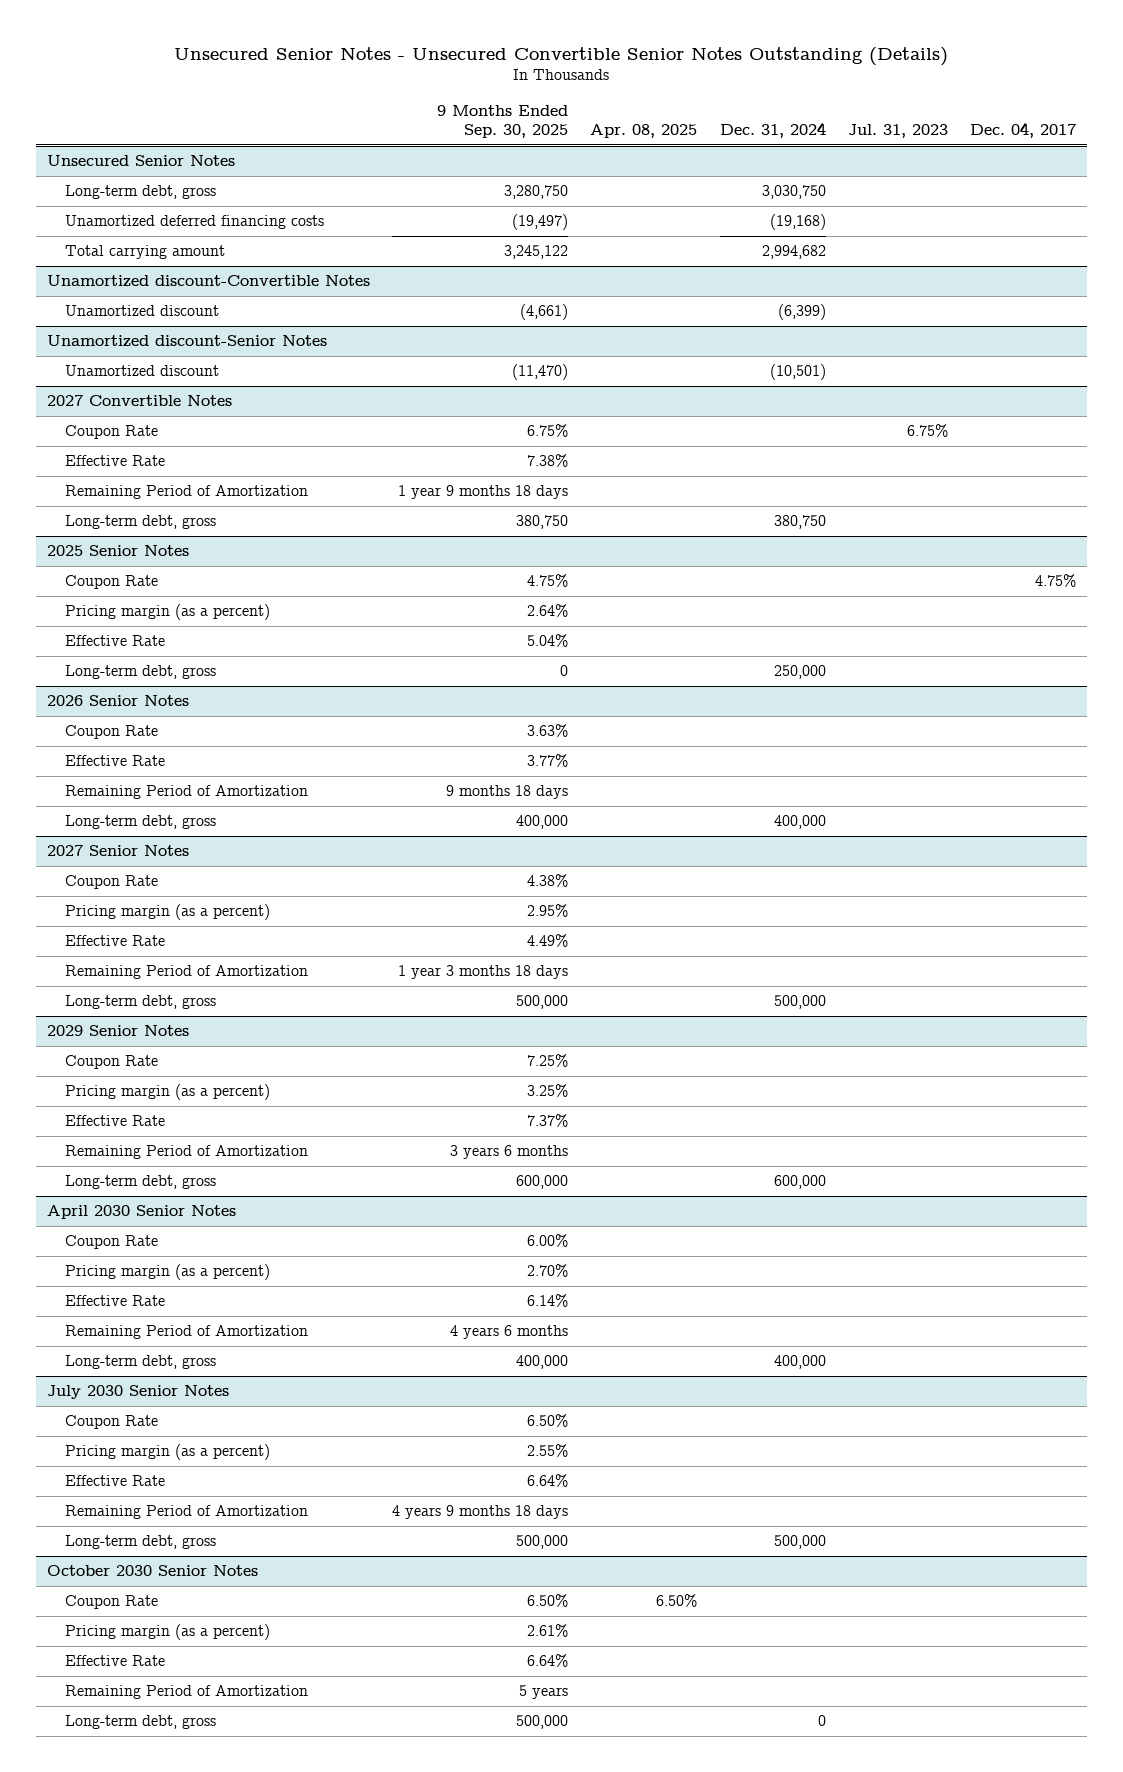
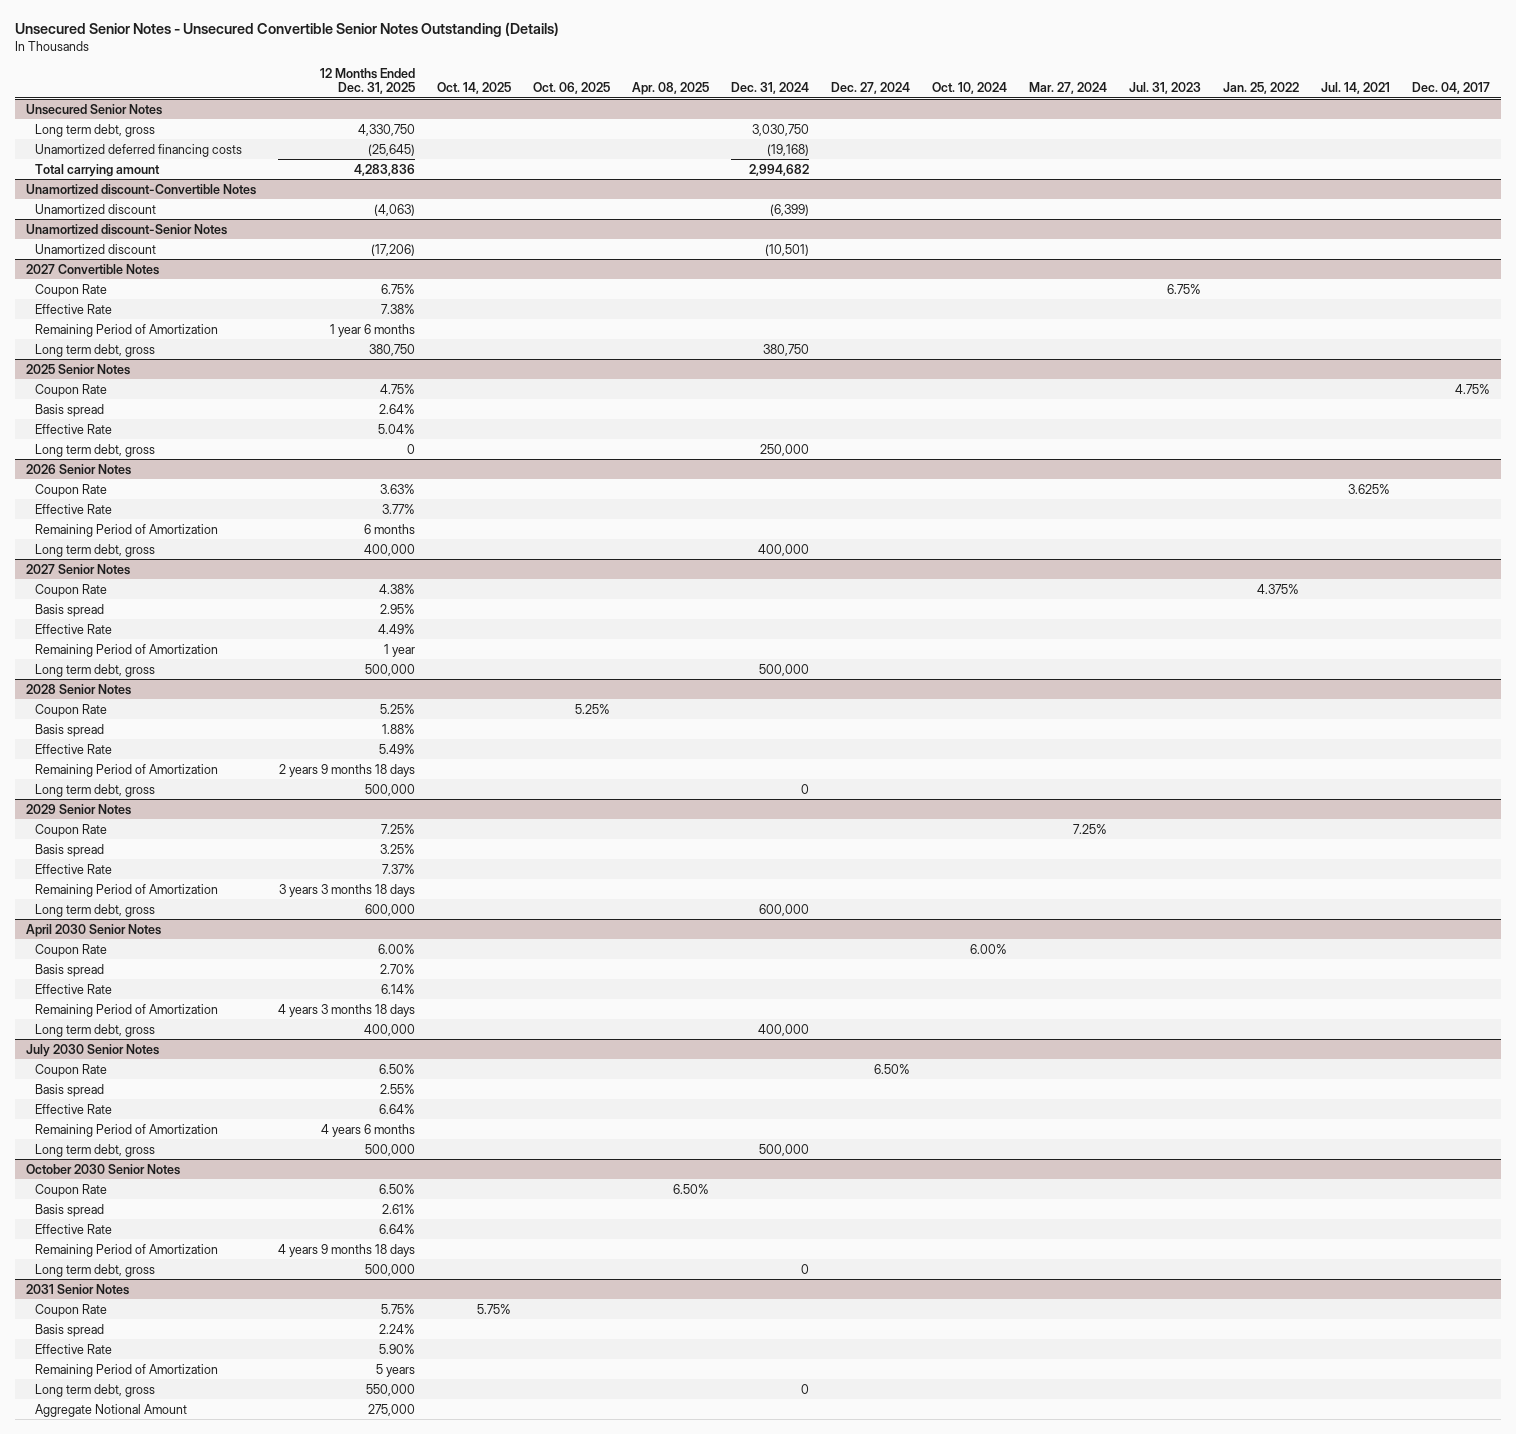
- | 9 Months Ended Sep. 30, 2025 | Apr. 08, 2025 | Dec. 31, 2024 | Jul. 31, 2023 | Dec. 04, 2017
+ | 12 Months Ended Dec. 31, 2025 | Oct. 14, 2025 | Oct. 06, 2025 | Apr. 08, 2025 | Dec. 31, 2024 | Dec. 27, 2024 | Oct. 10, 2024 | Mar. 27, 2024 | Jul. 31, 2023 | Jan. 25, 2022 | Jul. 14, 2021 | Dec. 04, 2017
@ Unsecured Senior Notes
- Long-term debt, gross | 3,280,750 | | 3,030,750 | |
+ Long term debt, gross | 4,330,750 | | | | 3,030,750 | | | | | | |
@ 2027 Convertible Notes
- Long-term debt, gross | 380,750 | | 380,750 | |
+ Long term debt, gross | 380,750 | | | | 380,750 | | | | | | |
@ 2025 Senior Notes
- Pricing margin (as a percent) | 2.64% | | | |
+ Basis spread | 2.64% | | | | | | | | | | |
- Long-term debt, gross | 0 | | 250,000 | |
+ Long term debt, gross | 0 | | | | 250,000 | | | | | | |
@ 2026 Senior Notes
- Long-term debt, gross | 400,000 | | 400,000 | |
+ Long term debt, gross | 400,000 | | | | 400,000 | | | | | | |
@ 2027 Senior Notes
- Pricing margin (as a percent) | 2.95% | | | |
+ Basis spread | 2.95% | | | | | | | | | | |
- Long-term debt, gross | 500,000 | | 500,000 | |
+ Long term debt, gross | 500,000 | | | | 500,000 | | | | | | |
+ 2028 Senior Notes
+ Coupon Rate | 5.25% | | 5.25% | | | | | | | | |
+ Basis spread | 1.88% | | | | | | | | | | |
+ Effective Rate | 5.49% | | | | | | | | | | |
+ Remaining Period of Amortization | 2 years 9 months 18 days | | | | | | | | | | |
+ Long term debt, gross | 500,000 | | | | 0 | | | | | | |
@ 2029 Senior Notes
- Pricing margin (as a percent) | 3.25% | | | |
+ Basis spread | 3.25% | | | | | | | | | | |
- Long-term debt, gross | 600,000 | | 600,000 | |
+ Long term debt, gross | 600,000 | | | | 600,000 | | | | | | |
@ April 2030 Senior Notes
- Pricing margin (as a percent) | 2.70% | | | |
+ Basis spread | 2.70% | | | | | | | | | | |
- Long-term debt, gross | 400,000 | | 400,000 | |
+ Long term debt, gross | 400,000 | | | | 400,000 | | | | | | |
@ July 2030 Senior Notes
- Pricing margin (as a percent) | 2.55% | | | |
+ Basis spread | 2.55% | | | | | | | | | | |
- Long-term debt, gross | 500,000 | | 500,000 | |
+ Long term debt, gross | 500,000 | | | | 500,000 | | | | | | |
@ October 2030 Senior Notes
- Pricing margin (as a percent) | 2.61% | | | |
+ Basis spread | 2.61% | | | | | | | | | | |
- Long-term debt, gross | 500,000 | | 0 | |
+ Long term debt, gross | 500,000 | | | | 0 | | | | | | |
+ 2031 Senior Notes
+ Coupon Rate | 5.75% | 5.75% | | | | | | | | | |
+ Basis spread | 2.24% | | | | | | | | | | |
+ Effective Rate | 5.90% | | | | | | | | | | |
+ Remaining Period of Amortization | 5 years | | | | | | | | | | |
+ Long term debt, gross | 550,000 | | | | 0 | | | | | | |
+ Aggregate Notional Amount | 275,000 | | | | | | | | | | |

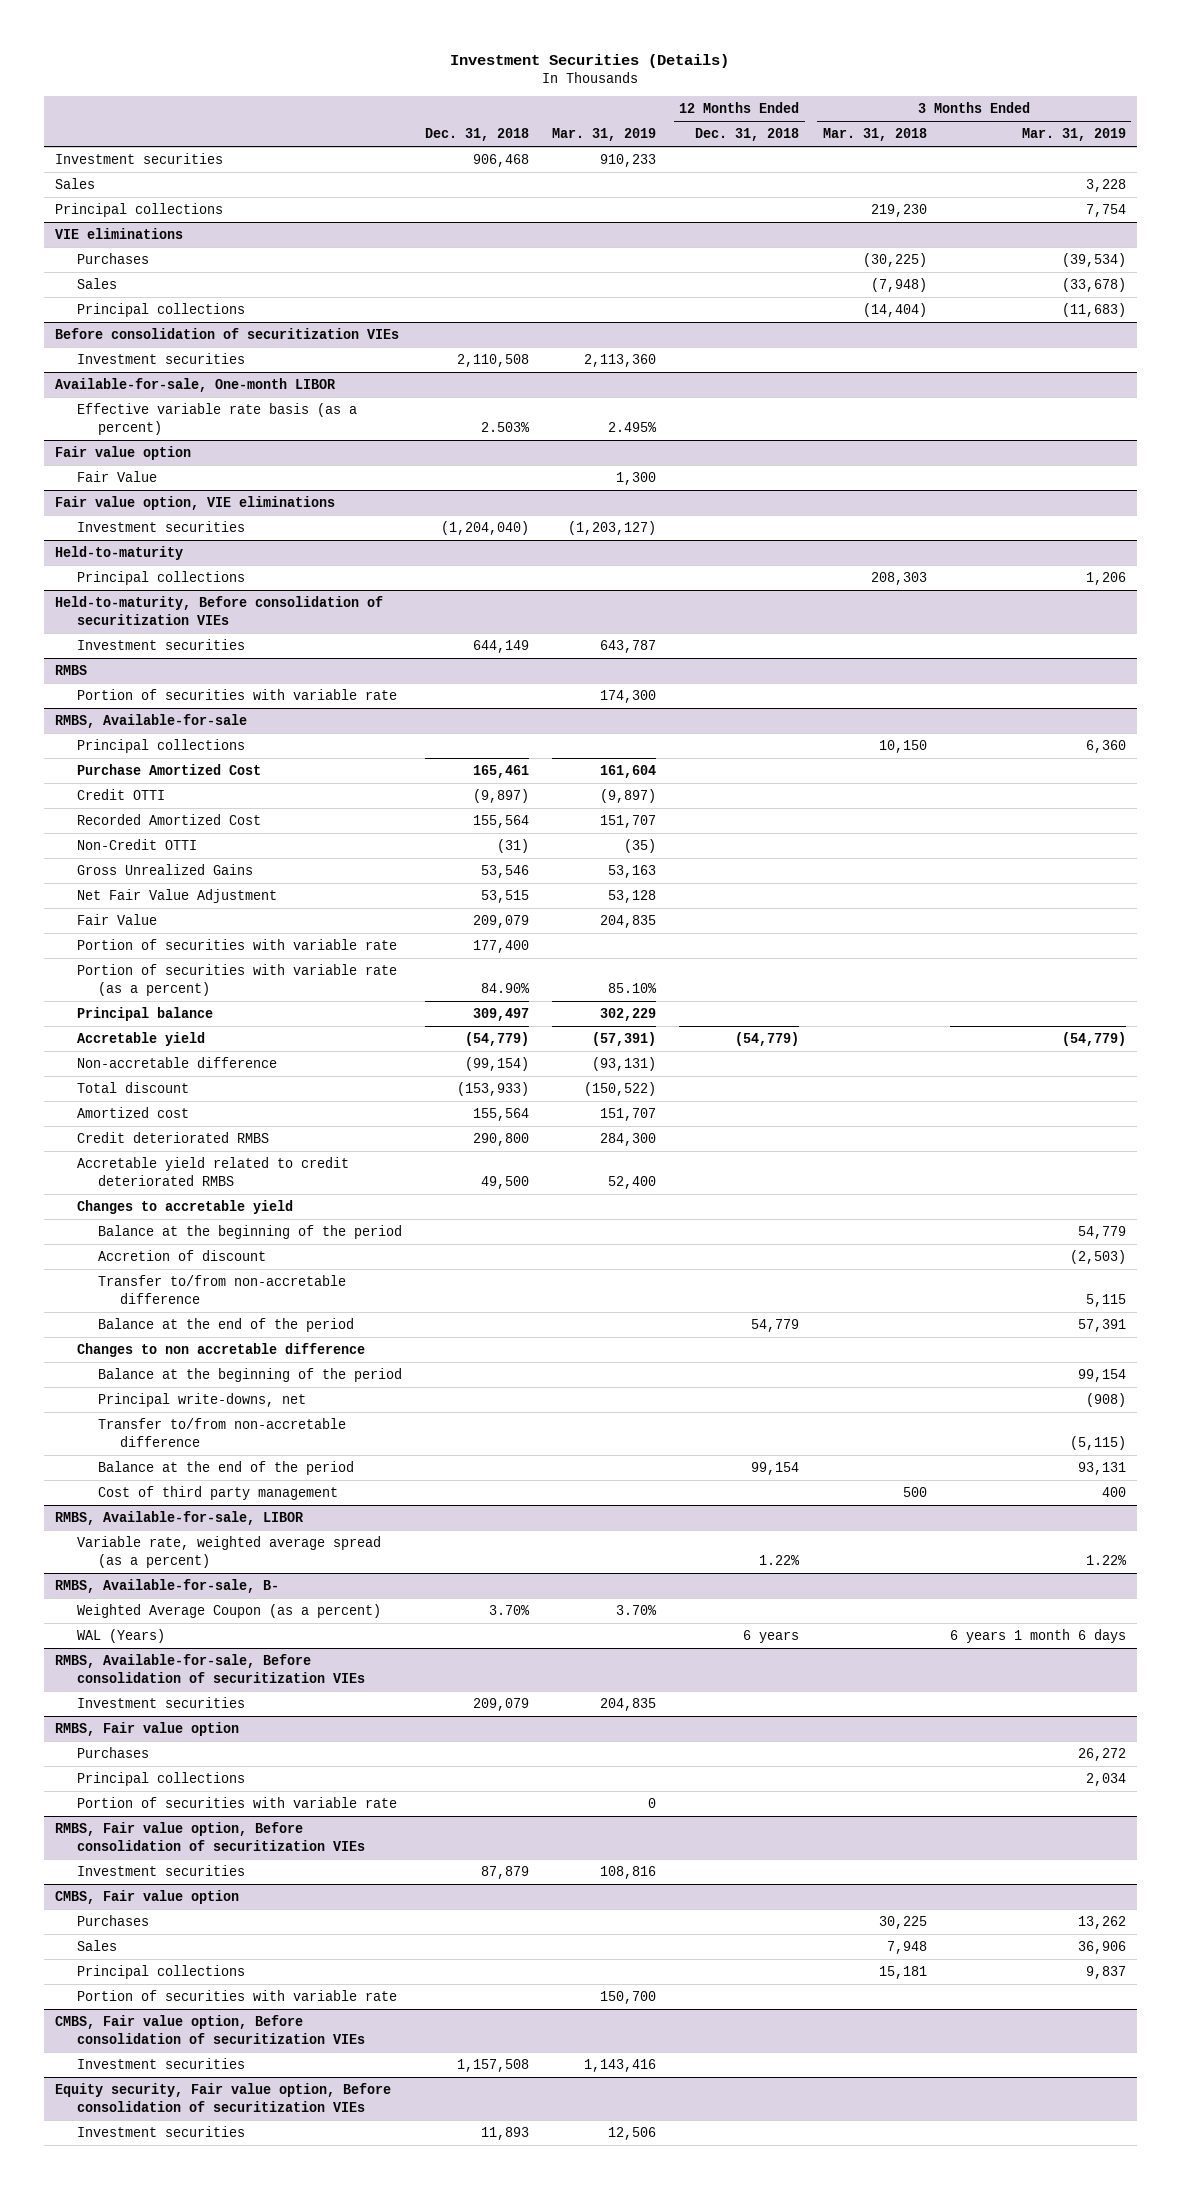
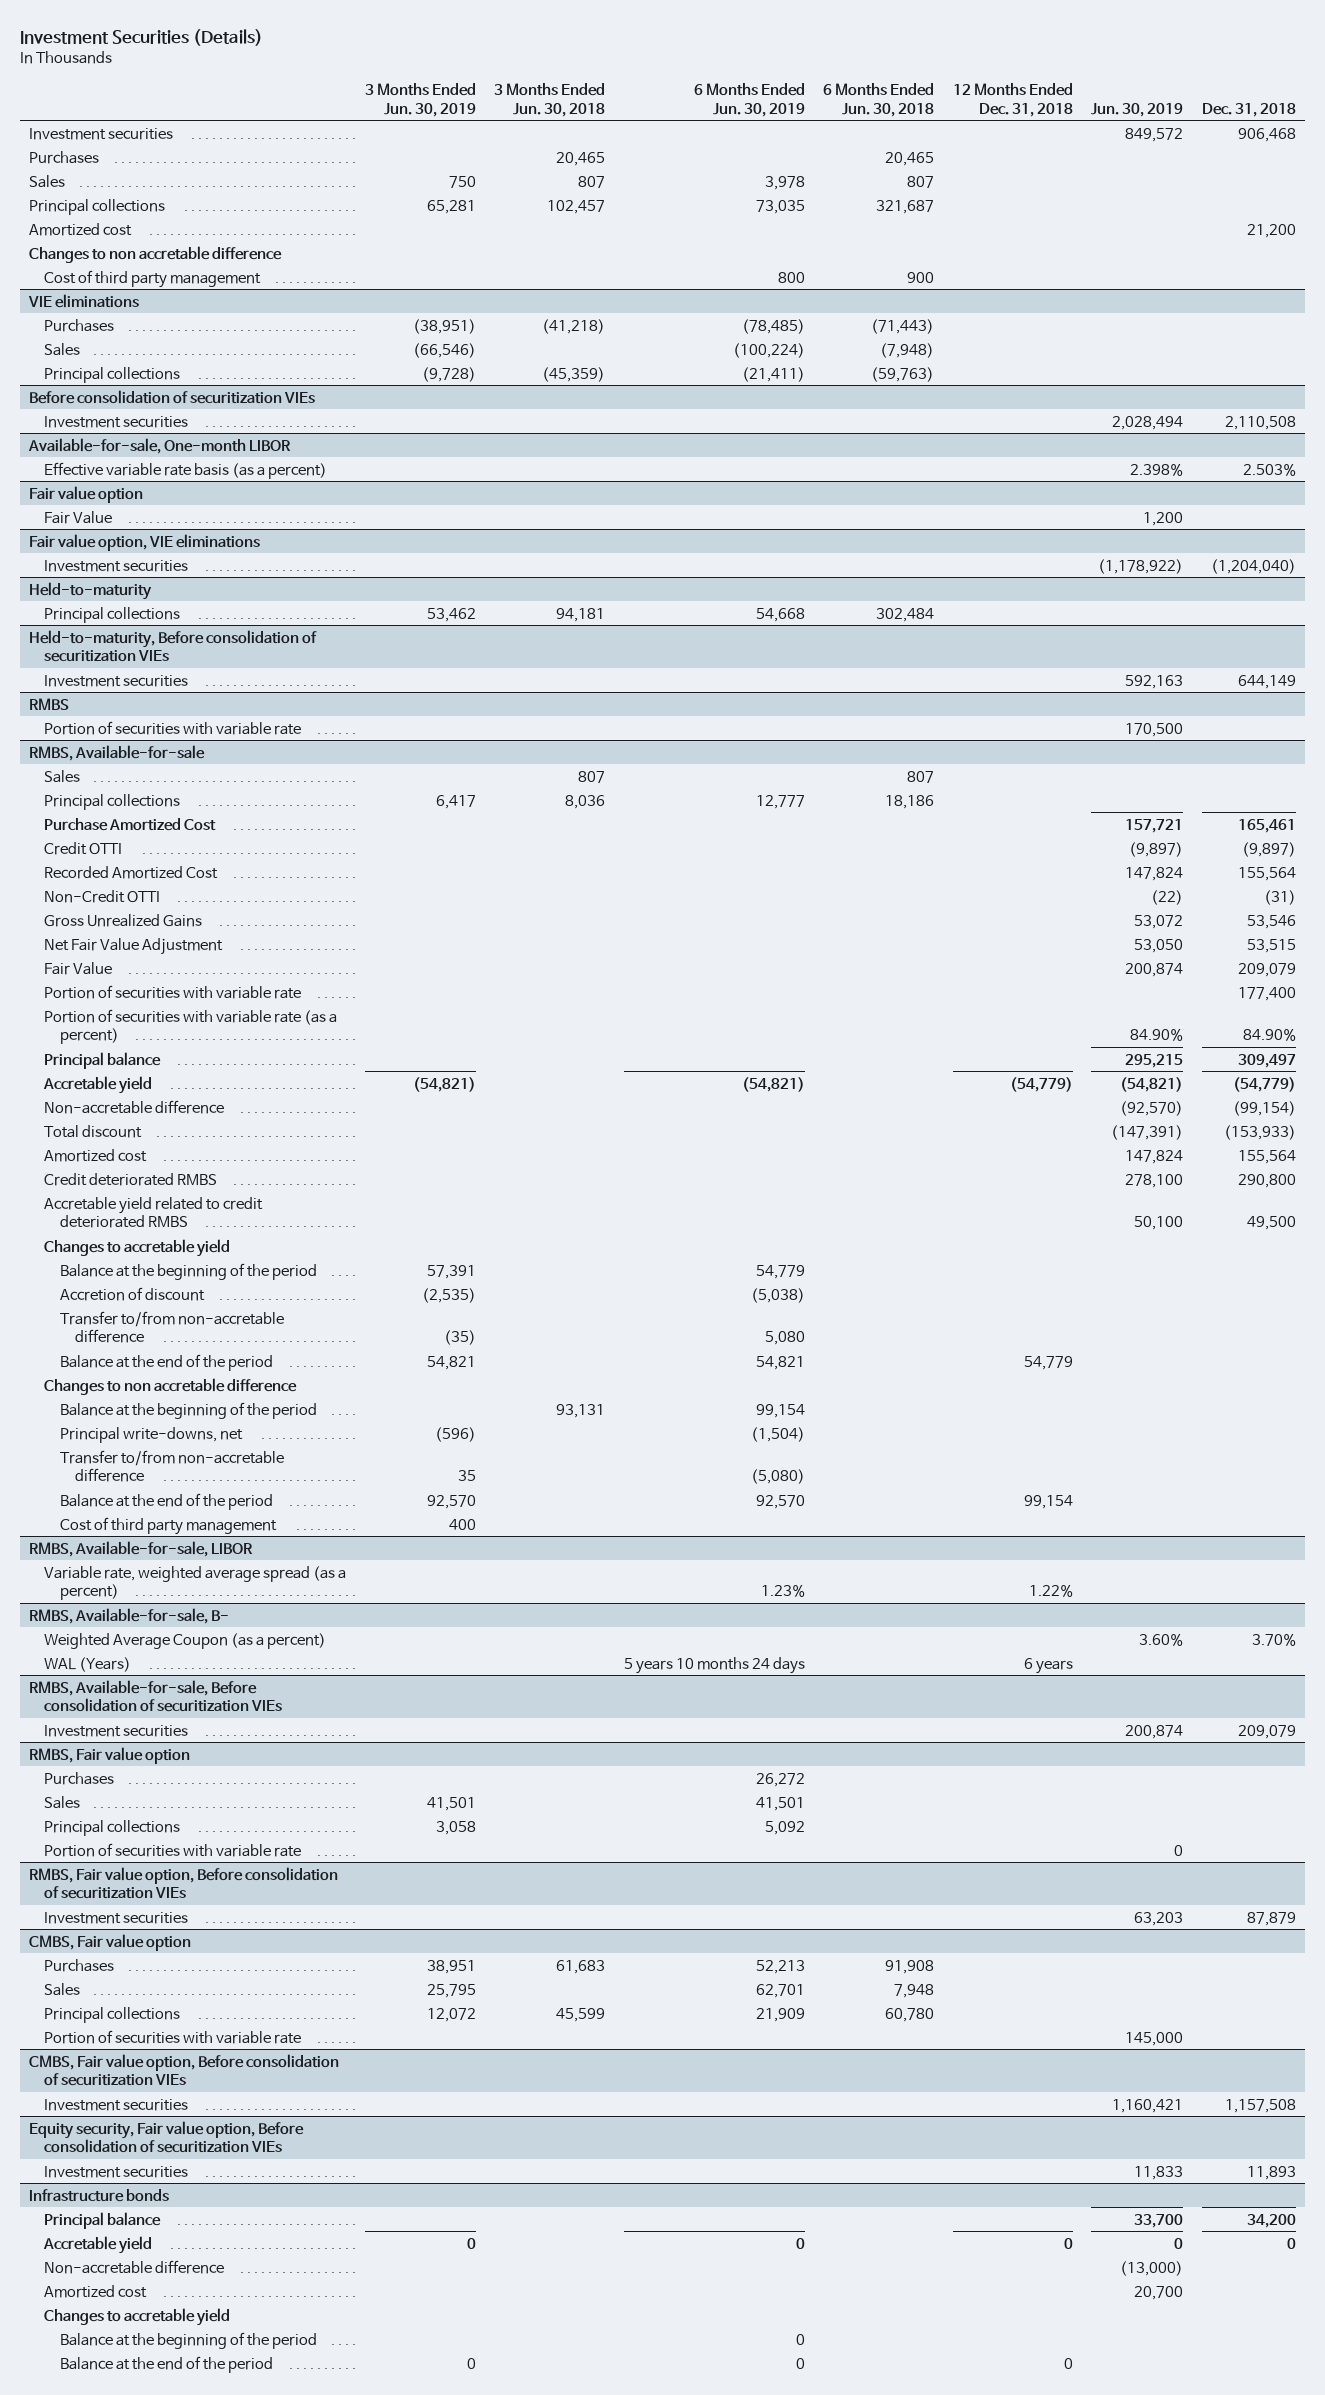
- | Dec. 31, 2018 | Mar. 31, 2019 | 12 Months Ended Dec. 31, 2018 | 3 Months Ended Mar. 31, 2018 | 3 Months Ended Mar. 31, 2019
+ | 3 Months Ended Jun. 30, 2019 | 3 Months Ended Jun. 30, 2018 | 6 Months Ended Jun. 30, 2019 | 6 Months Ended Jun. 30, 2018 | 12 Months Ended Dec. 31, 2018 | Jun. 30, 2019 | Dec. 31, 2018
+ Purchases | | 20,465 | | 20,465 | | |
+ Amortized cost | | | | | | | 21,200
+ Changes to non accretable difference
+ Cost of third party management | | | 800 | 900 | | |
@ RMBS, Available-for-sale
+ Sales | | 807 | | 807 | | |
@ RMBS, Fair value option
+ Sales | 41,501 | | 41,501 | | | |
+ Infrastructure bonds
+ Principal balance | | | | | | 33,700 | 34,200
+ Accretable yield | 0 | | 0 | | 0 | 0 | 0
+ Non-accretable difference | | | | | | (13,000) |
+ Amortized cost | | | | | | 20,700 |
+ Changes to accretable yield
+ Balance at the beginning of the period | | | 0 | | | |
+ Balance at the end of the period | 0 | | 0 | | 0 | |

